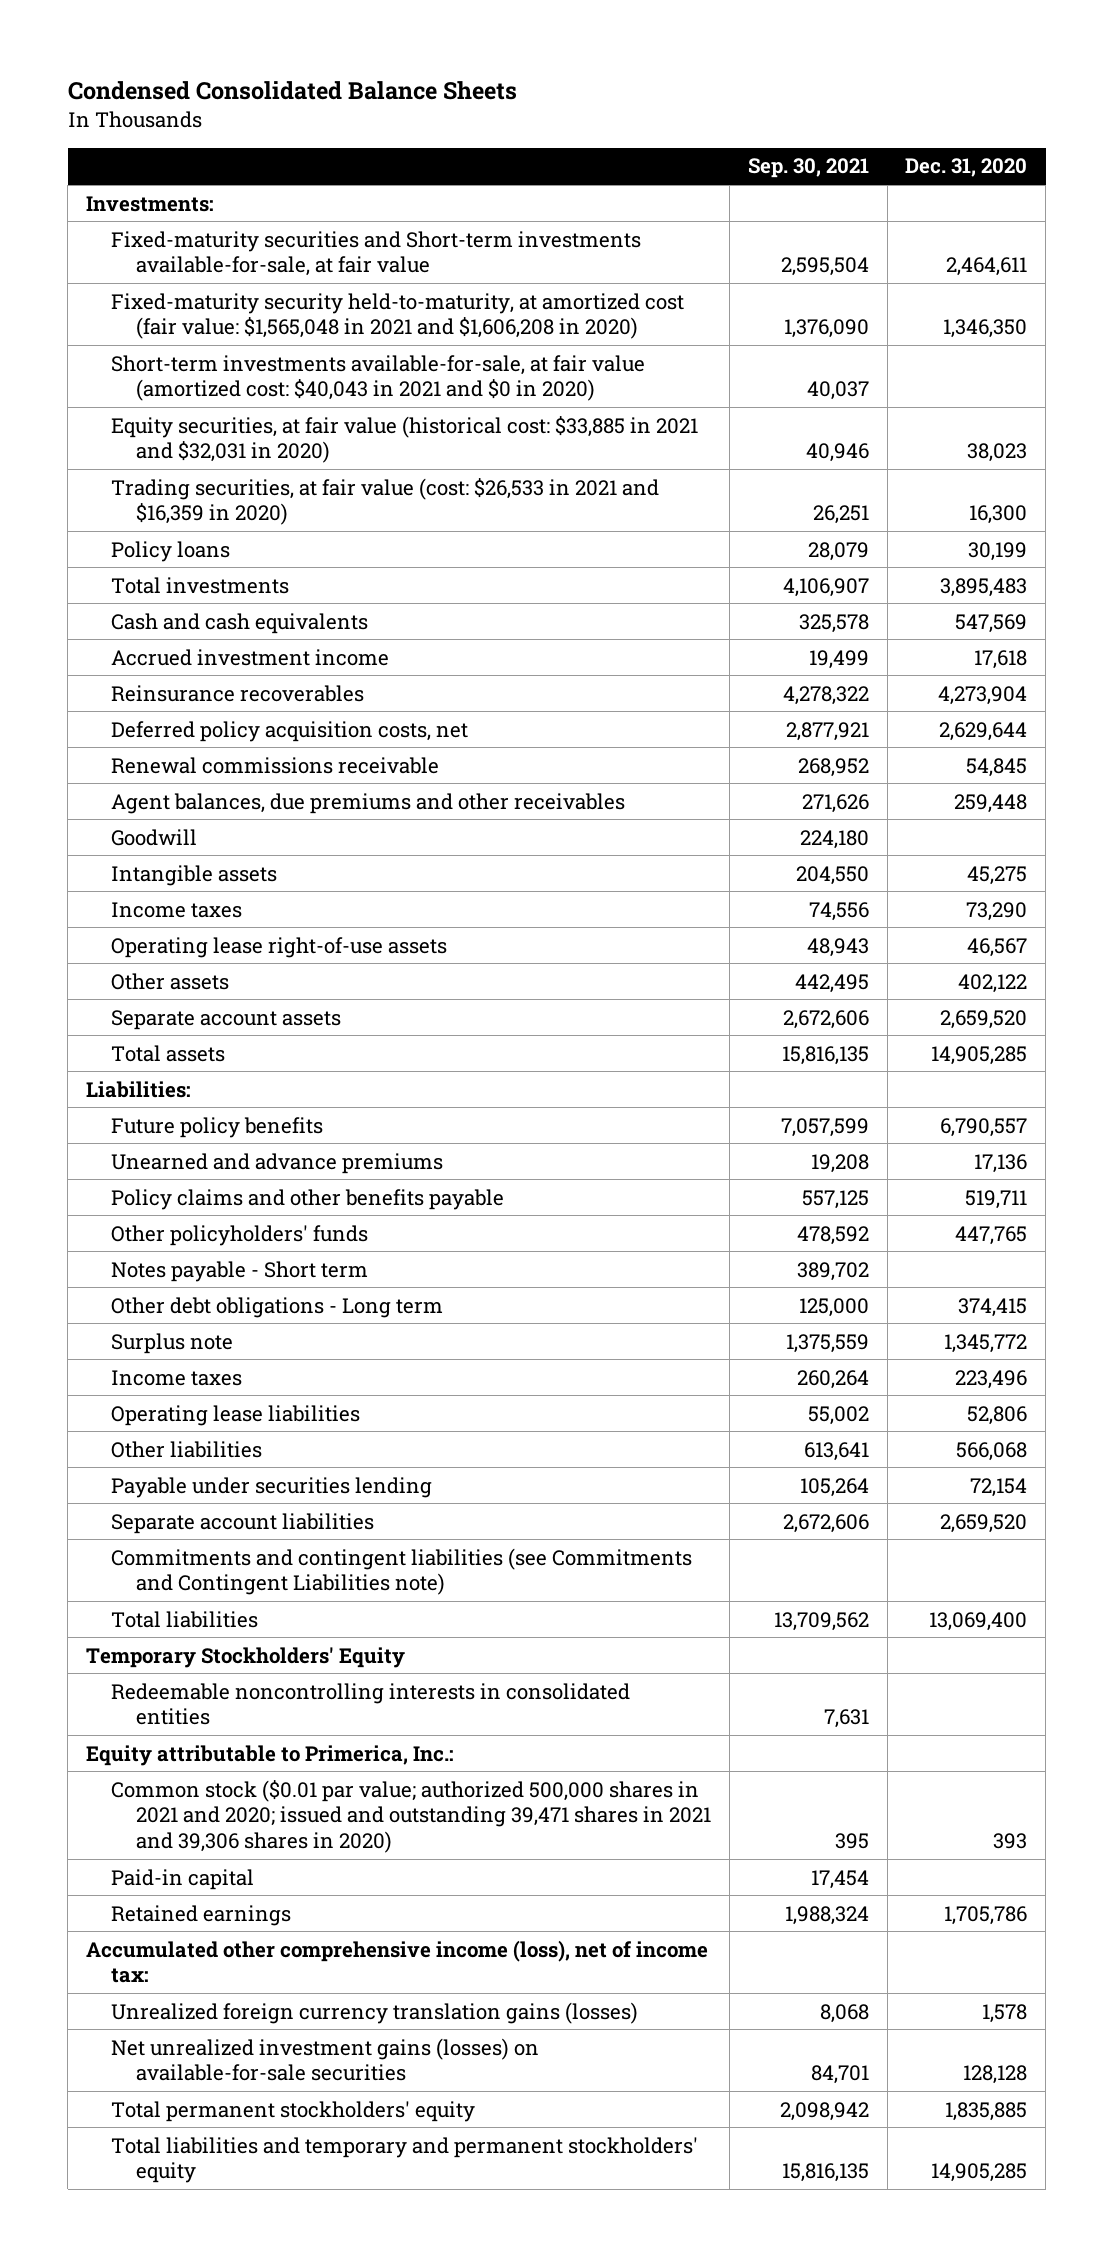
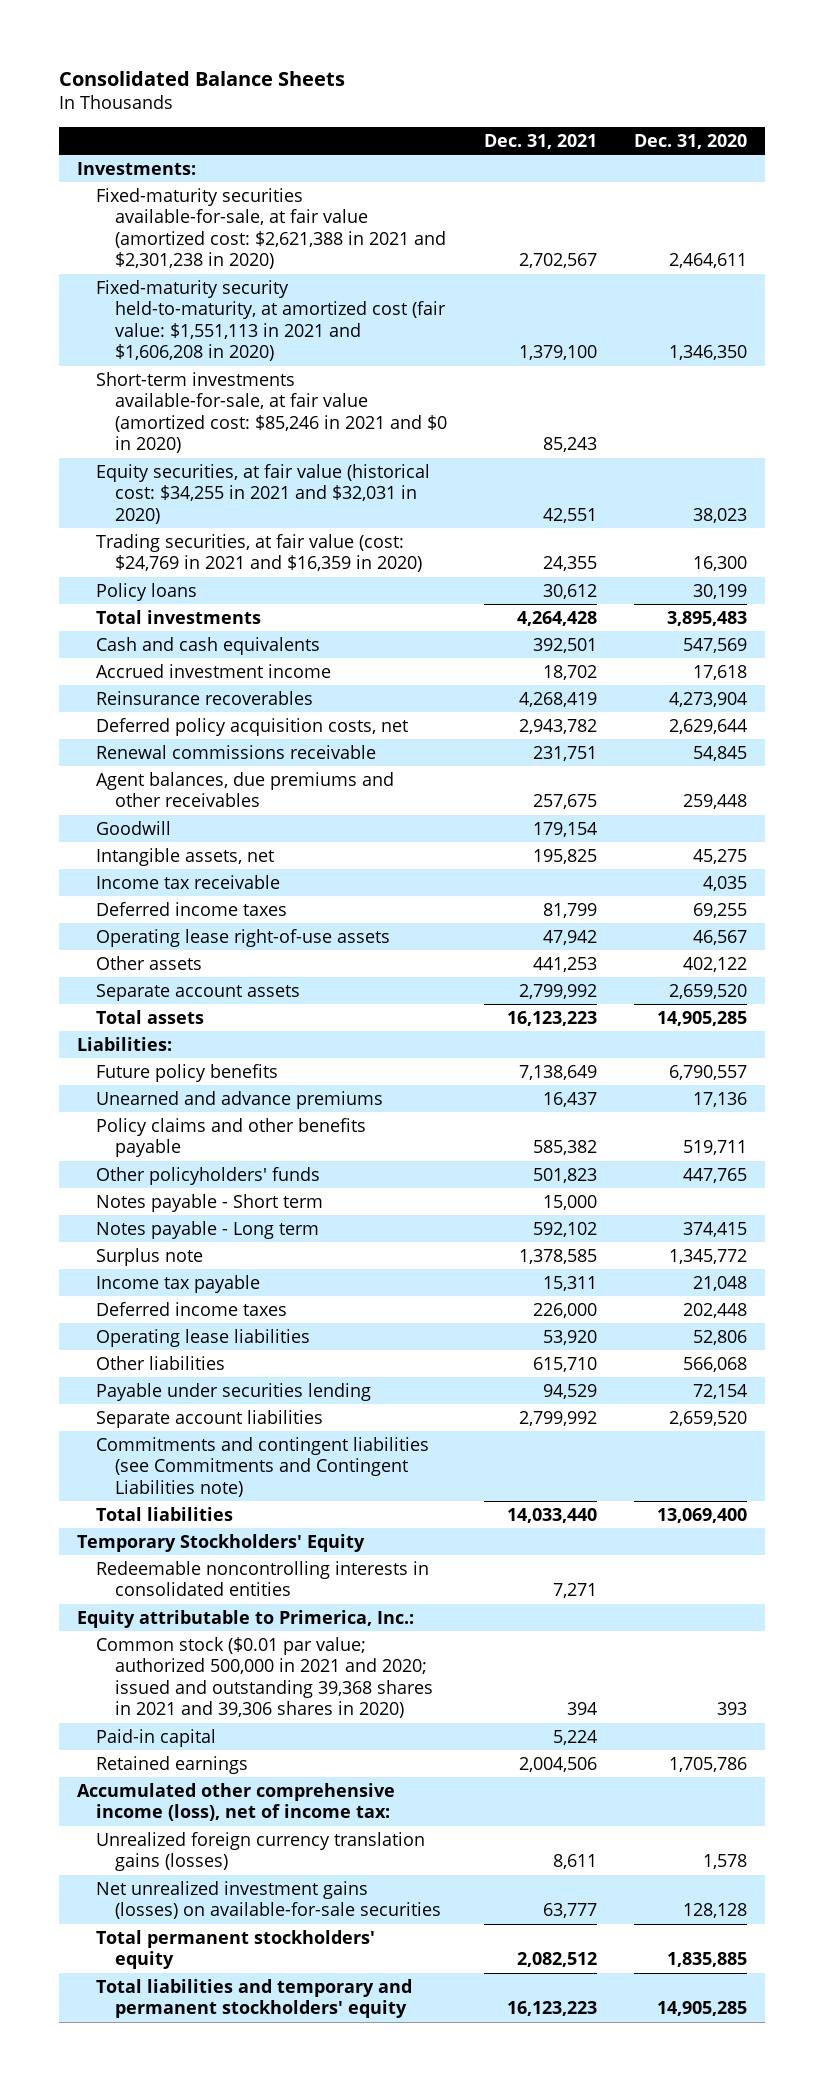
- Condensed Consolidated Balance Sheets
+ Consolidated Balance Sheets
- | Sep. 30, 2021 | Dec. 31, 2020
+ | Dec. 31, 2021 | Dec. 31, 2020
- Fixed-maturity securities and Short-term investments available-for-sale, at fair value | 2,595,504 | 2,464,611
- Fixed-maturity security held-to-maturity, at amortized cost (fair value: $1,565,048 in 2021 and $1,606,208 in 2020) | 1,376,090 | 1,346,350
- Short-term investments available-for-sale, at fair value (amortized cost: $40,043 in 2021 and $0 in 2020) | 40,037 |
- Equity securities, at fair value (historical cost: $33,885 in 2021 and $32,031 in 2020) | 40,946 | 38,023
- Trading securities, at fair value (cost: $26,533 in 2021 and $16,359 in 2020) | 26,251 | 16,300
+ Fixed-maturity securities available-for-sale, at fair value (amortized cost: $2,621,388 in 2021 and $2,301,238 in 2020) | 2,702,567 | 2,464,611
+ Fixed-maturity security held-to-maturity, at amortized cost (fair value: $1,551,113 in 2021 and $1,606,208 in 2020) | 1,379,100 | 1,346,350
+ Short-term investments available-for-sale, at fair value (amortized cost: $85,246 in 2021 and $0 in 2020) | 85,243 |
+ Equity securities, at fair value (historical cost: $34,255 in 2021 and $32,031 in 2020) | 42,551 | 38,023
+ Trading securities, at fair value (cost: $24,769 in 2021 and $16,359 in 2020) | 24,355 | 16,300
- Intangible assets | 204,550 | 45,275
- Income taxes | 74,556 | 73,290
+ Intangible assets, net | 195,825 | 45,275
+ Income tax receivable | | 4,035
+ Deferred income taxes | 81,799 | 69,255
- Other debt obligations - Long term | 125,000 | 374,415
+ Notes payable - Long term | 592,102 | 374,415
- Income taxes | 260,264 | 223,496
+ Income tax payable | 15,311 | 21,048
+ Deferred income taxes | 226,000 | 202,448
- Common stock ($0.01 par value; authorized 500,000 shares in 2021 and 2020; issued and outstanding 39,471 shares in 2021 and 39,306 shares in 2020) | 395 | 393
+ Common stock ($0.01 par value; authorized 500,000 in 2021 and 2020; issued and outstanding 39,368 shares in 2021 and 39,306 shares in 2020) | 394 | 393

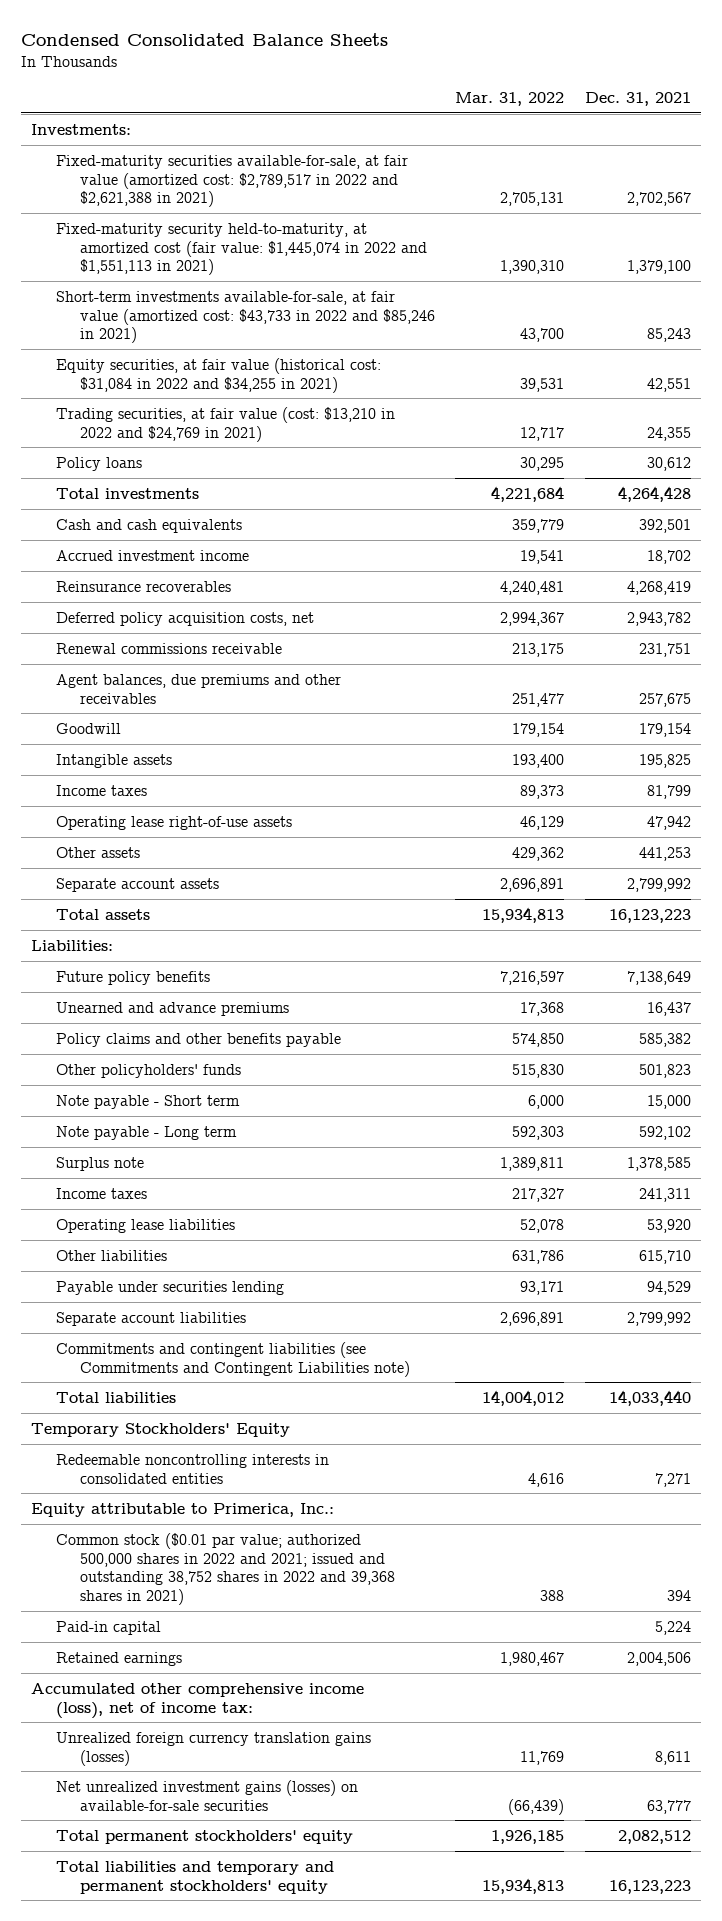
- Consolidated Balance Sheets
+ Condensed Consolidated Balance Sheets
- | Dec. 31, 2021 | Dec. 31, 2020
+ | Mar. 31, 2022 | Dec. 31, 2021
- Fixed-maturity securities available-for-sale, at fair value (amortized cost: $2,621,388 in 2021 and $2,301,238 in 2020) | 2,702,567 | 2,464,611
- Fixed-maturity security held-to-maturity, at amortized cost (fair value: $1,551,113 in 2021 and $1,606,208 in 2020) | 1,379,100 | 1,346,350
- Short-term investments available-for-sale, at fair value (amortized cost: $85,246 in 2021 and $0 in 2020) | 85,243 |
- Equity securities, at fair value (historical cost: $34,255 in 2021 and $32,031 in 2020) | 42,551 | 38,023
- Trading securities, at fair value (cost: $24,769 in 2021 and $16,359 in 2020) | 24,355 | 16,300
+ Fixed-maturity securities available-for-sale, at fair value (amortized cost: $2,789,517 in 2022 and $2,621,388 in 2021) | 2,705,131 | 2,702,567
+ Fixed-maturity security held-to-maturity, at amortized cost (fair value: $1,445,074 in 2022 and $1,551,113 in 2021) | 1,390,310 | 1,379,100
+ Short-term investments available-for-sale, at fair value (amortized cost: $43,733 in 2022 and $85,246 in 2021) | 43,700 | 85,243
+ Equity securities, at fair value (historical cost: $31,084 in 2022 and $34,255 in 2021) | 39,531 | 42,551
+ Trading securities, at fair value (cost: $13,210 in 2022 and $24,769 in 2021) | 12,717 | 24,355
- Intangible assets, net | 195,825 | 45,275
- Income tax receivable | | 4,035
- Deferred income taxes | 81,799 | 69,255
+ Intangible assets | 193,400 | 195,825
+ Income taxes | 89,373 | 81,799
- Notes payable - Short term | 15,000 |
- Notes payable - Long term | 592,102 | 374,415
+ Note payable - Short term | 6,000 | 15,000
+ Note payable - Long term | 592,303 | 592,102
- Income tax payable | 15,311 | 21,048
- Deferred income taxes | 226,000 | 202,448
+ Income taxes | 217,327 | 241,311
- Common stock ($0.01 par value; authorized 500,000 in 2021 and 2020; issued and outstanding 39,368 shares in 2021 and 39,306 shares in 2020) | 394 | 393
+ Common stock ($0.01 par value; authorized 500,000 shares in 2022 and 2021; issued and outstanding 38,752 shares in 2022 and 39,368 shares in 2021) | 388 | 394

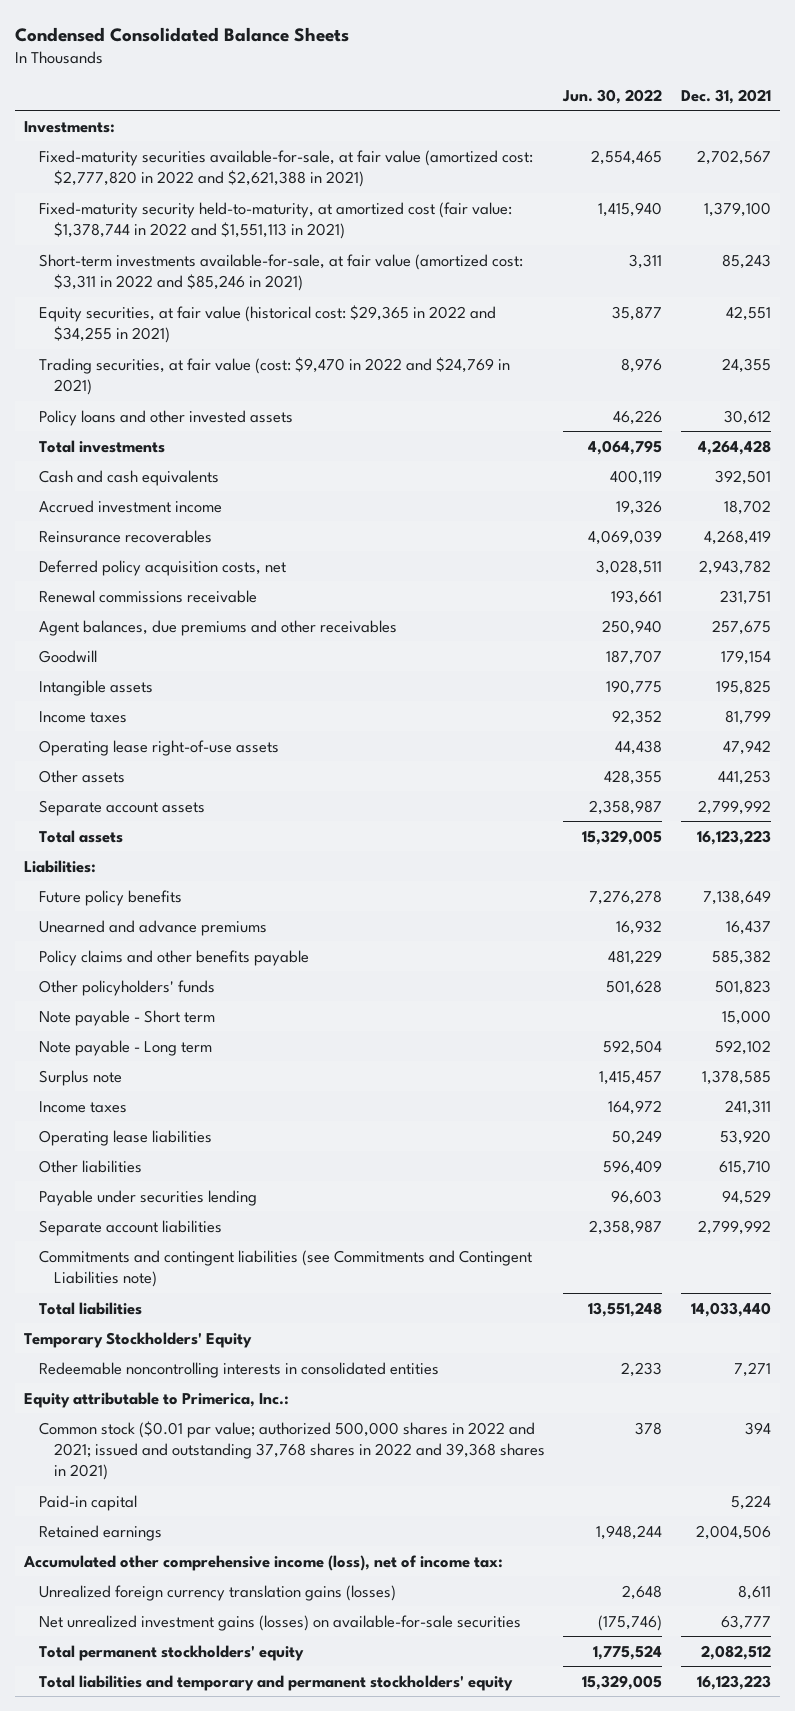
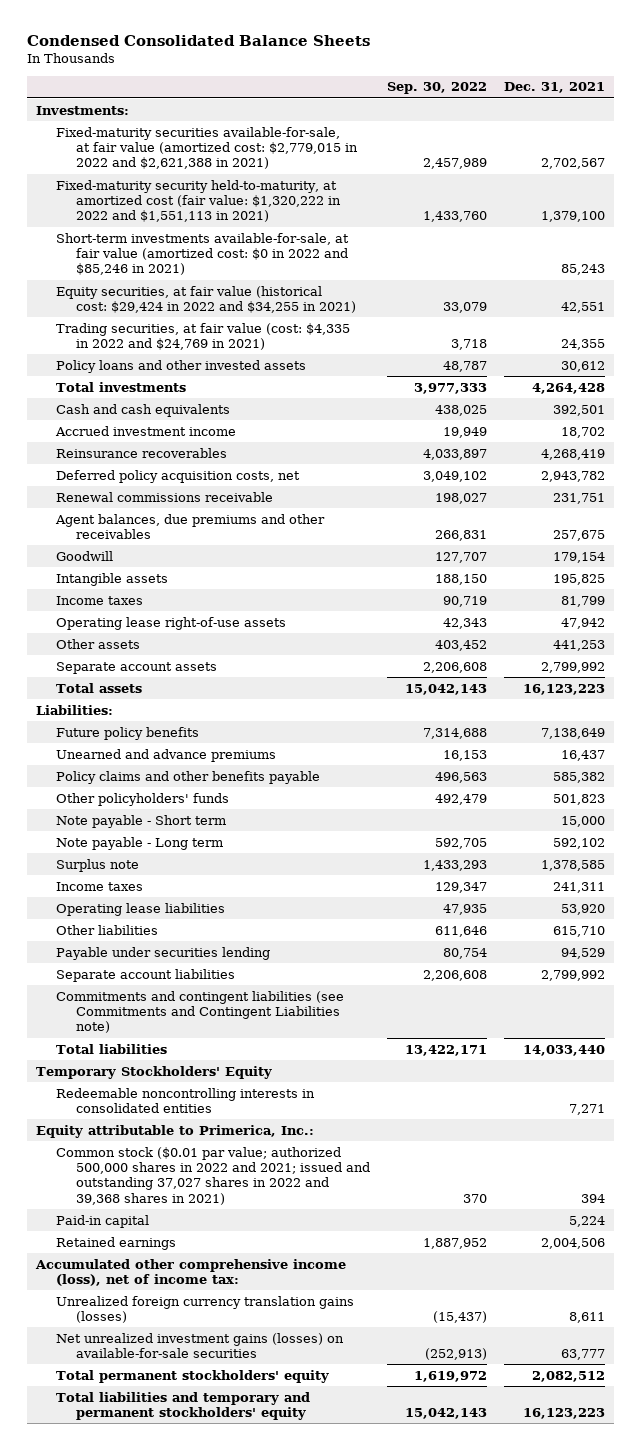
- | Jun. 30, 2022 | Dec. 31, 2021
+ | Sep. 30, 2022 | Dec. 31, 2021
- Fixed-maturity securities available-for-sale, at fair value (amortized cost: $2,777,820 in 2022 and $2,621,388 in 2021) | 2,554,465 | 2,702,567
- Fixed-maturity security held-to-maturity, at amortized cost (fair value: $1,378,744 in 2022 and $1,551,113 in 2021) | 1,415,940 | 1,379,100
- Short-term investments available-for-sale, at fair value (amortized cost: $3,311 in 2022 and $85,246 in 2021) | 3,311 | 85,243
- Equity securities, at fair value (historical cost: $29,365 in 2022 and $34,255 in 2021) | 35,877 | 42,551
- Trading securities, at fair value (cost: $9,470 in 2022 and $24,769 in 2021) | 8,976 | 24,355
+ Fixed-maturity securities available-for-sale, at fair value (amortized cost: $2,779,015 in 2022 and $2,621,388 in 2021) | 2,457,989 | 2,702,567
+ Fixed-maturity security held-to-maturity, at amortized cost (fair value: $1,320,222 in 2022 and $1,551,113 in 2021) | 1,433,760 | 1,379,100
+ Short-term investments available-for-sale, at fair value (amortized cost: $0 in 2022 and $85,246 in 2021) | | 85,243
+ Equity securities, at fair value (historical cost: $29,424 in 2022 and $34,255 in 2021) | 33,079 | 42,551
+ Trading securities, at fair value (cost: $4,335 in 2022 and $24,769 in 2021) | 3,718 | 24,355
- Common stock ($0.01 par value; authorized 500,000 shares in 2022 and 2021; issued and outstanding 37,768 shares in 2022 and 39,368 shares in 2021) | 378 | 394
+ Common stock ($0.01 par value; authorized 500,000 shares in 2022 and 2021; issued and outstanding 37,027 shares in 2022 and 39,368 shares in 2021) | 370 | 394

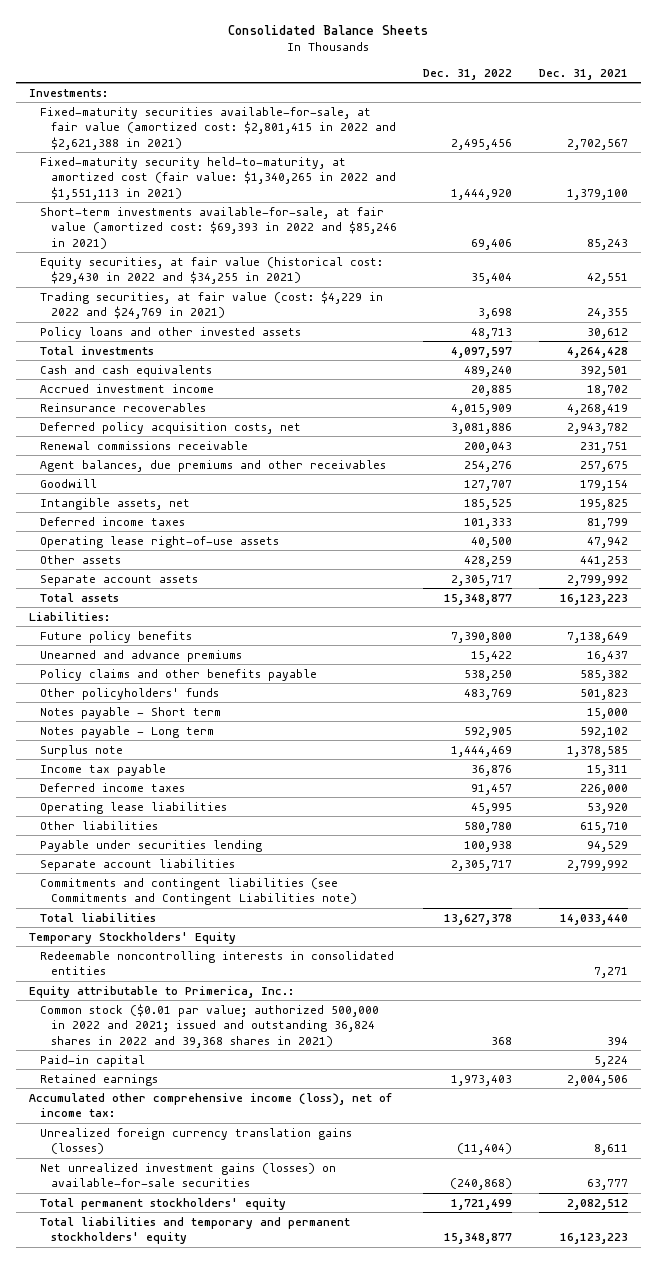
- Condensed Consolidated Balance Sheets
+ Consolidated Balance Sheets
- | Sep. 30, 2022 | Dec. 31, 2021
+ | Dec. 31, 2022 | Dec. 31, 2021
- Fixed-maturity securities available-for-sale, at fair value (amortized cost: $2,779,015 in 2022 and $2,621,388 in 2021) | 2,457,989 | 2,702,567
- Fixed-maturity security held-to-maturity, at amortized cost (fair value: $1,320,222 in 2022 and $1,551,113 in 2021) | 1,433,760 | 1,379,100
- Short-term investments available-for-sale, at fair value (amortized cost: $0 in 2022 and $85,246 in 2021) | | 85,243
- Equity securities, at fair value (historical cost: $29,424 in 2022 and $34,255 in 2021) | 33,079 | 42,551
- Trading securities, at fair value (cost: $4,335 in 2022 and $24,769 in 2021) | 3,718 | 24,355
+ Fixed-maturity securities available-for-sale, at fair value (amortized cost: $2,801,415 in 2022 and $2,621,388 in 2021) | 2,495,456 | 2,702,567
+ Fixed-maturity security held-to-maturity, at amortized cost (fair value: $1,340,265 in 2022 and $1,551,113 in 2021) | 1,444,920 | 1,379,100
+ Short-term investments available-for-sale, at fair value (amortized cost: $69,393 in 2022 and $85,246 in 2021) | 69,406 | 85,243
+ Equity securities, at fair value (historical cost: $29,430 in 2022 and $34,255 in 2021) | 35,404 | 42,551
+ Trading securities, at fair value (cost: $4,229 in 2022 and $24,769 in 2021) | 3,698 | 24,355
- Intangible assets | 188,150 | 195,825
- Income taxes | 90,719 | 81,799
+ Intangible assets, net | 185,525 | 195,825
+ Deferred income taxes | 101,333 | 81,799
- Note payable - Short term | | 15,000
- Note payable - Long term | 592,705 | 592,102
+ Notes payable - Short term | | 15,000
+ Notes payable - Long term | 592,905 | 592,102
- Income taxes | 129,347 | 241,311
+ Income tax payable | 36,876 | 15,311
+ Deferred income taxes | 91,457 | 226,000
- Common stock ($0.01 par value; authorized 500,000 shares in 2022 and 2021; issued and outstanding 37,027 shares in 2022 and 39,368 shares in 2021) | 370 | 394
+ Common stock ($0.01 par value; authorized 500,000 in 2022 and 2021; issued and outstanding 36,824 shares in 2022 and 39,368 shares in 2021) | 368 | 394

